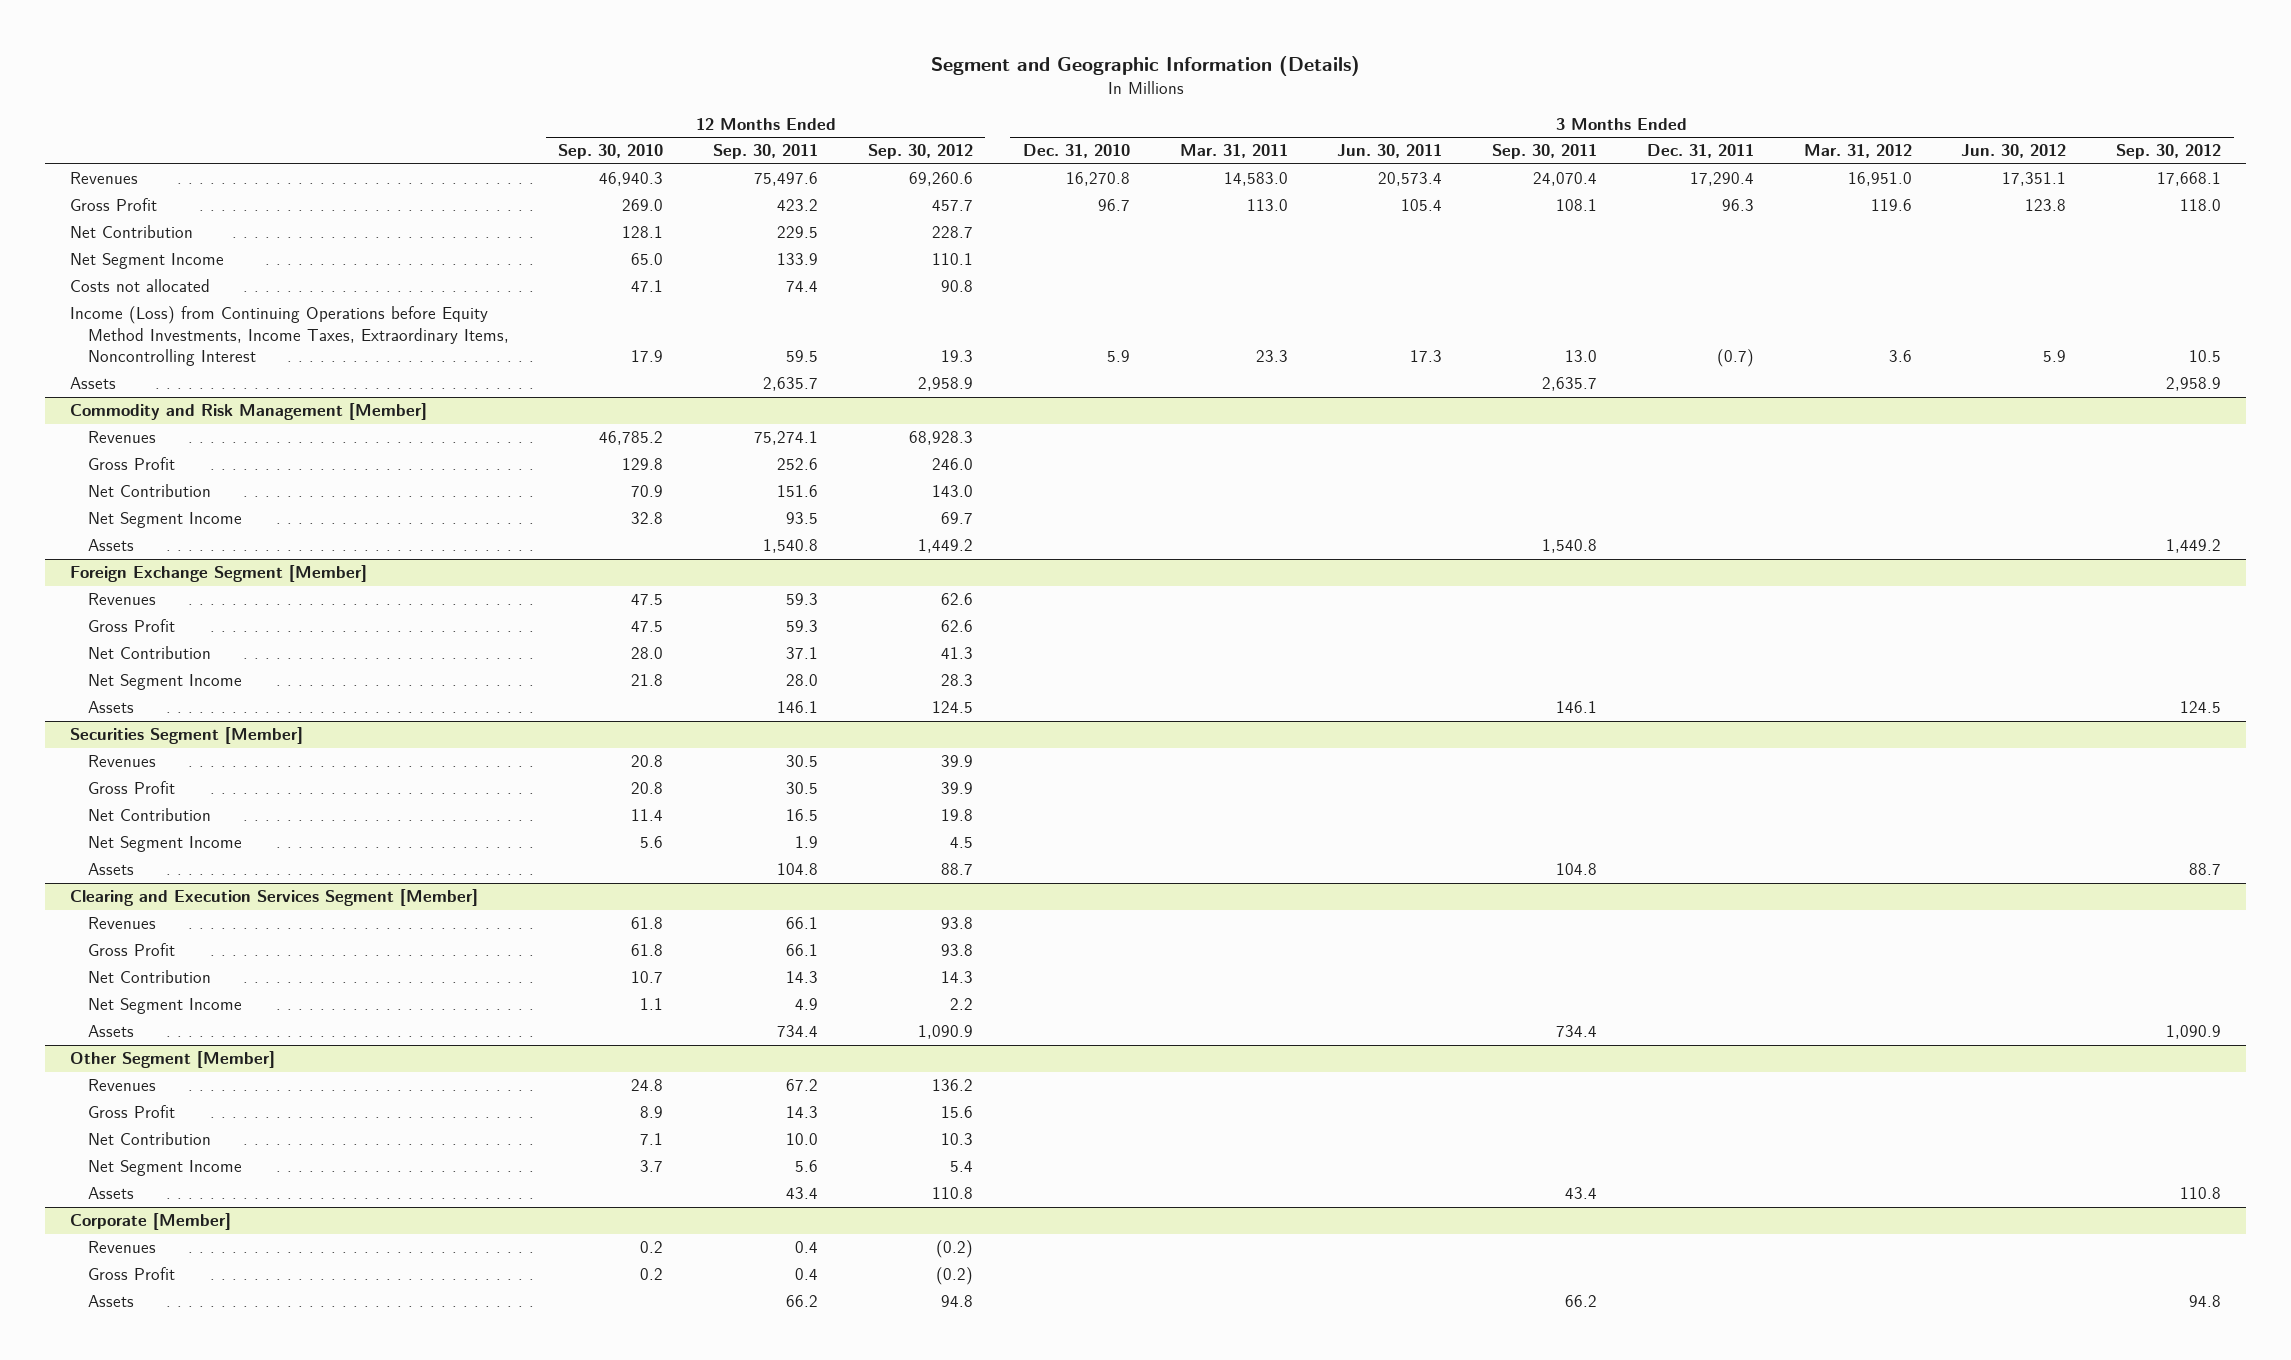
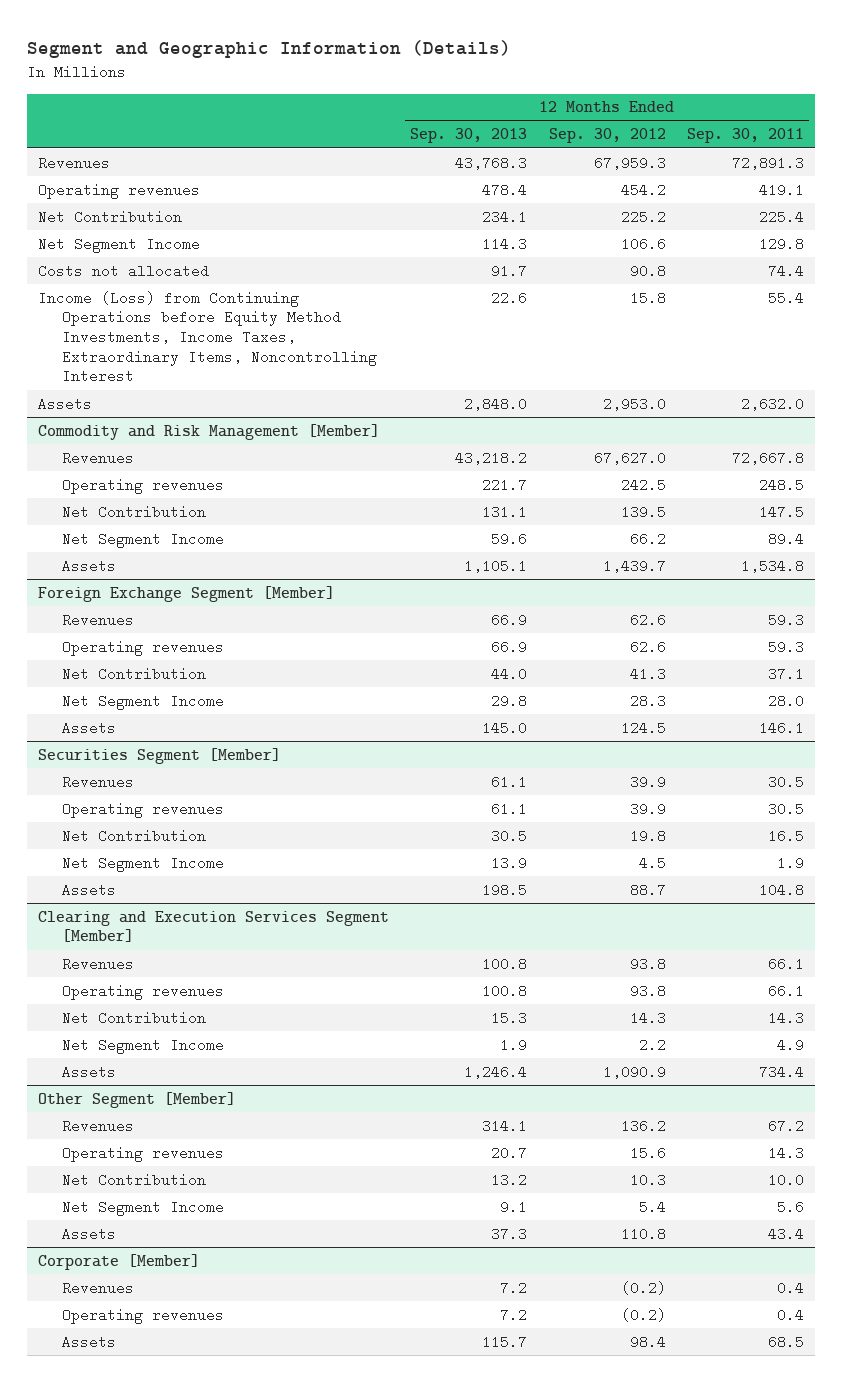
- | 12 Months Ended Sep. 30, 2010 | 12 Months Ended Sep. 30, 2011 | 12 Months Ended Sep. 30, 2012 | 3 Months Ended Dec. 31, 2010 | 3 Months Ended Mar. 31, 2011 | 3 Months Ended Jun. 30, 2011 | 3 Months Ended Sep. 30, 2011 | 3 Months Ended Dec. 31, 2011 | 3 Months Ended Mar. 31, 2012 | 3 Months Ended Jun. 30, 2012 | 3 Months Ended Sep. 30, 2012
+ | 12 Months Ended Sep. 30, 2013 | 12 Months Ended Sep. 30, 2012 | 12 Months Ended Sep. 30, 2011
- Revenues | 46,940.3 | 75,497.6 | 69,260.6 | 16,270.8 | 14,583.0 | 20,573.4 | 24,070.4 | 17,290.4 | 16,951.0 | 17,351.1 | 17,668.1
- Gross Profit | 269.0 | 423.2 | 457.7 | 96.7 | 113.0 | 105.4 | 108.1 | 96.3 | 119.6 | 123.8 | 118.0
- Net Contribution | 128.1 | 229.5 | 228.7 | | | | | | | |
- Net Segment Income | 65.0 | 133.9 | 110.1 | | | | | | | |
+ Revenues | 43,768.3 | 67,959.3 | 72,891.3
+ Operating revenues | 478.4 | 454.2 | 419.1
+ Net Contribution | 234.1 | 225.2 | 225.4
+ Net Segment Income | 114.3 | 106.6 | 129.8
- Income (Loss) from Continuing Operations before Equity Method Investments, Income Taxes, Extraordinary Items, Noncontrolling Interest | 17.9 | 59.5 | 19.3 | 5.9 | 23.3 | 17.3 | 13.0 | (0.7) | 3.6 | 5.9 | 10.5
- Assets | | 2,635.7 | 2,958.9 | | | | 2,635.7 | | | | 2,958.9
+ Income (Loss) from Continuing Operations before Equity Method Investments, Income Taxes, Extraordinary Items, Noncontrolling Interest | 22.6 | 15.8 | 55.4
+ Assets | 2,848.0 | 2,953.0 | 2,632.0
@ Commodity and Risk Management [Member]
- Revenues | 46,785.2 | 75,274.1 | 68,928.3 | | | | | | | |
- Gross Profit | 129.8 | 252.6 | 246.0 | | | | | | | |
- Net Contribution | 70.9 | 151.6 | 143.0 | | | | | | | |
- Net Segment Income | 32.8 | 93.5 | 69.7 | | | | | | | |
- Assets | | 1,540.8 | 1,449.2 | | | | 1,540.8 | | | | 1,449.2
+ Revenues | 43,218.2 | 67,627.0 | 72,667.8
+ Operating revenues | 221.7 | 242.5 | 248.5
+ Net Contribution | 131.1 | 139.5 | 147.5
+ Net Segment Income | 59.6 | 66.2 | 89.4
+ Assets | 1,105.1 | 1,439.7 | 1,534.8
@ Foreign Exchange Segment [Member]
- Gross Profit | 47.5 | 59.3 | 62.6 | | | | | | | |
+ Operating revenues | 66.9 | 62.6 | 59.3
@ Securities Segment [Member]
- Gross Profit | 20.8 | 30.5 | 39.9 | | | | | | | |
+ Operating revenues | 61.1 | 39.9 | 30.5
@ Clearing and Execution Services Segment [Member]
- Gross Profit | 61.8 | 66.1 | 93.8 | | | | | | | |
+ Operating revenues | 100.8 | 93.8 | 66.1
@ Other Segment [Member]
- Gross Profit | 8.9 | 14.3 | 15.6 | | | | | | | |
+ Operating revenues | 20.7 | 15.6 | 14.3
@ Corporate [Member]
- Gross Profit | 0.2 | 0.4 | (0.2) | | | | | | | |
- Assets | | 66.2 | 94.8 | | | | 66.2 | | | | 94.8
+ Operating revenues | 7.2 | (0.2) | 0.4
+ Assets | 115.7 | 98.4 | 68.5

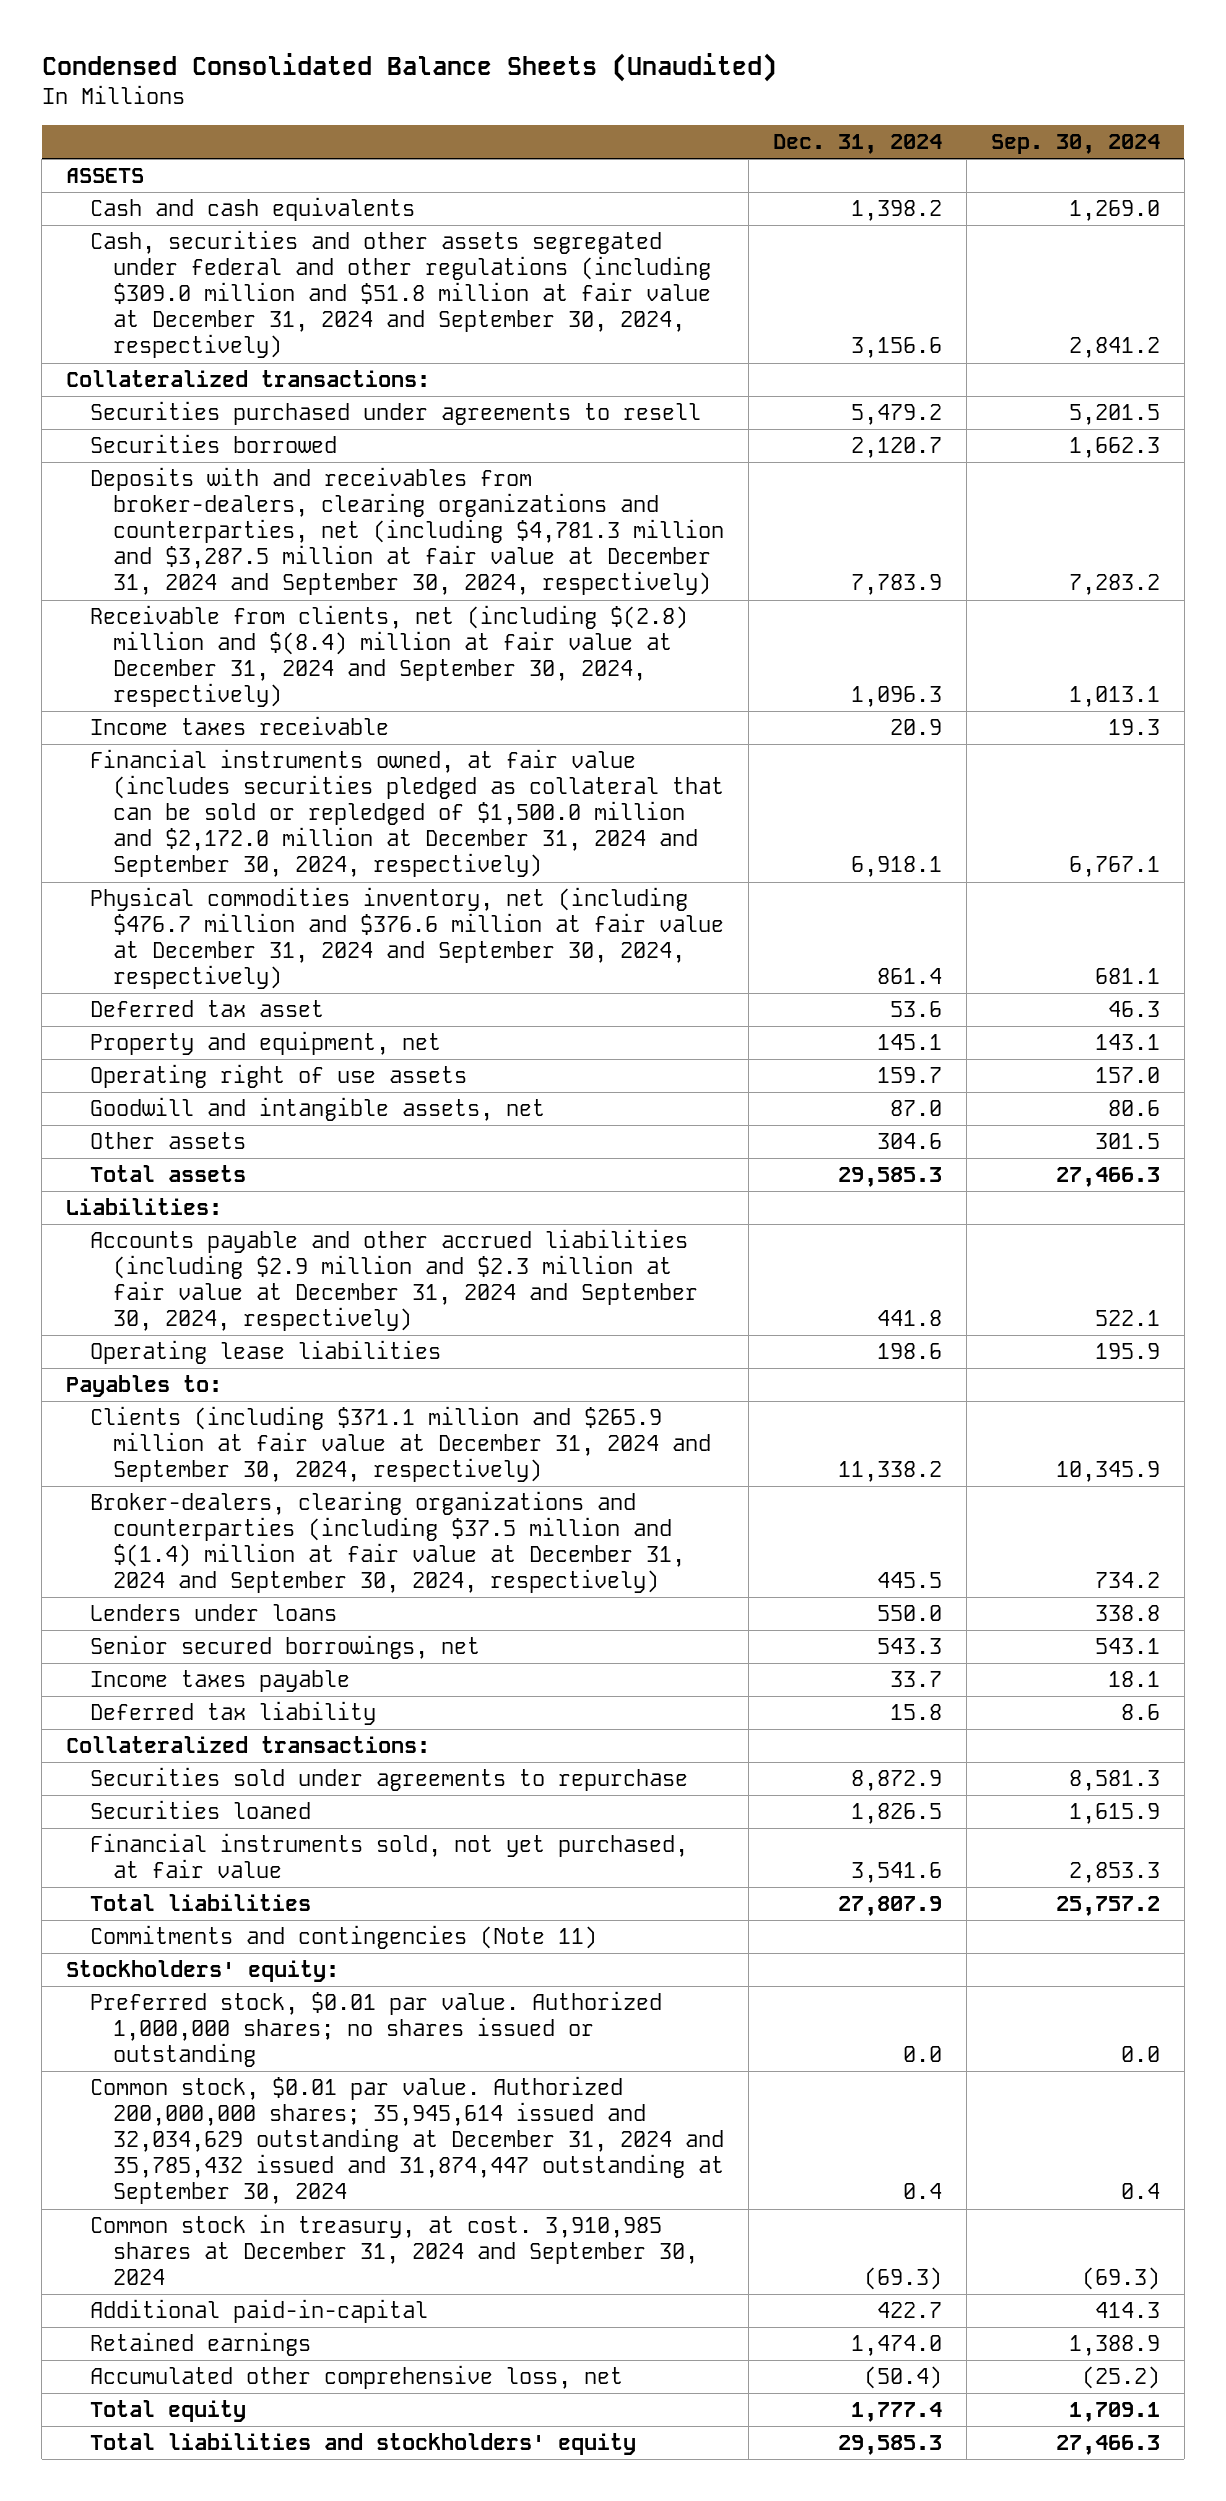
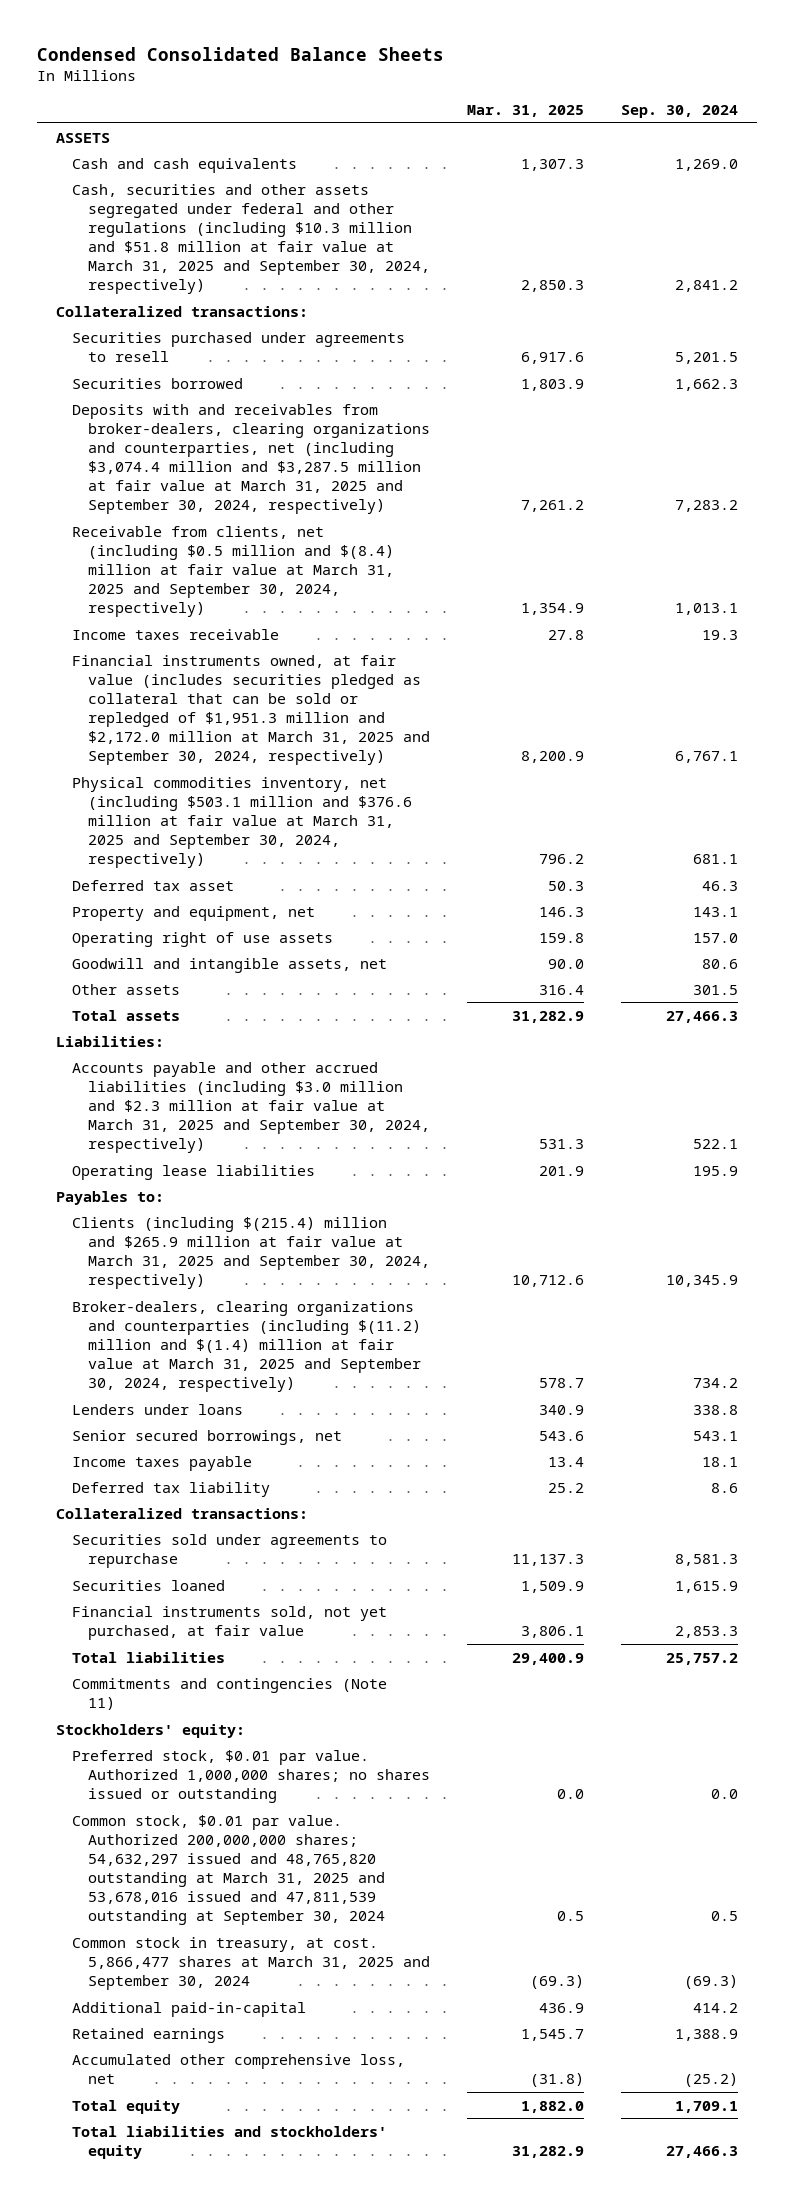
- Condensed Consolidated Balance Sheets (Unaudited)
+ Condensed Consolidated Balance Sheets
- | Dec. 31, 2024 | Sep. 30, 2024
+ | Mar. 31, 2025 | Sep. 30, 2024
- Cash, securities and other assets segregated under federal and other regulations (including $309.0 million and $51.8 million at fair value at December 31, 2024 and September 30, 2024, respectively) | 3,156.6 | 2,841.2
+ Cash, securities and other assets segregated under federal and other regulations (including $10.3 million and $51.8 million at fair value at March 31, 2025 and September 30, 2024, respectively) | 2,850.3 | 2,841.2
- Deposits with and receivables from broker-dealers, clearing organizations and counterparties, net (including $4,781.3 million and $3,287.5 million at fair value at December 31, 2024 and September 30, 2024, respectively) | 7,783.9 | 7,283.2
- Receivable from clients, net (including $(2.8) million and $(8.4) million at fair value at December 31, 2024 and September 30, 2024, respectively) | 1,096.3 | 1,013.1
+ Deposits with and receivables from broker-dealers, clearing organizations and counterparties, net (including $3,074.4 million and $3,287.5 million at fair value at March 31, 2025 and September 30, 2024, respectively) | 7,261.2 | 7,283.2
+ Receivable from clients, net (including $0.5 million and $(8.4) million at fair value at March 31, 2025 and September 30, 2024, respectively) | 1,354.9 | 1,013.1
- Financial instruments owned, at fair value (includes securities pledged as collateral that can be sold or repledged of $1,500.0 million and $2,172.0 million at December 31, 2024 and September 30, 2024, respectively) | 6,918.1 | 6,767.1
- Physical commodities inventory, net (including $476.7 million and $376.6 million at fair value at December 31, 2024 and September 30, 2024, respectively) | 861.4 | 681.1
+ Financial instruments owned, at fair value (includes securities pledged as collateral that can be sold or repledged of $1,951.3 million and $2,172.0 million at March 31, 2025 and September 30, 2024, respectively) | 8,200.9 | 6,767.1
+ Physical commodities inventory, net (including $503.1 million and $376.6 million at fair value at March 31, 2025 and September 30, 2024, respectively) | 796.2 | 681.1
- Accounts payable and other accrued liabilities (including $2.9 million and $2.3 million at fair value at December 31, 2024 and September 30, 2024, respectively) | 441.8 | 522.1
+ Accounts payable and other accrued liabilities (including $3.0 million and $2.3 million at fair value at March 31, 2025 and September 30, 2024, respectively) | 531.3 | 522.1
- Clients (including $371.1 million and $265.9 million at fair value at December 31, 2024 and September 30, 2024, respectively) | 11,338.2 | 10,345.9
- Broker-dealers, clearing organizations and counterparties (including $37.5 million and $(1.4) million at fair value at December 31, 2024 and September 30, 2024, respectively) | 445.5 | 734.2
+ Clients (including $(215.4) million and $265.9 million at fair value at March 31, 2025 and September 30, 2024, respectively) | 10,712.6 | 10,345.9
+ Broker-dealers, clearing organizations and counterparties (including $(11.2) million and $(1.4) million at fair value at March 31, 2025 and September 30, 2024, respectively) | 578.7 | 734.2
- Common stock, $0.01 par value. Authorized 200,000,000 shares; 35,945,614 issued and 32,034,629 outstanding at December 31, 2024 and 35,785,432 issued and 31,874,447 outstanding at September 30, 2024 | 0.4 | 0.4
- Common stock in treasury, at cost. 3,910,985 shares at December 31, 2024 and September 30, 2024 | (69.3) | (69.3)
- Additional paid-in-capital | 422.7 | 414.3
+ Common stock, $0.01 par value. Authorized 200,000,000 shares; 54,632,297 issued and 48,765,820 outstanding at March 31, 2025 and 53,678,016 issued and 47,811,539 outstanding at September 30, 2024 | 0.5 | 0.5
+ Common stock in treasury, at cost. 5,866,477 shares at March 31, 2025 and September 30, 2024 | (69.3) | (69.3)
+ Additional paid-in-capital | 436.9 | 414.2

